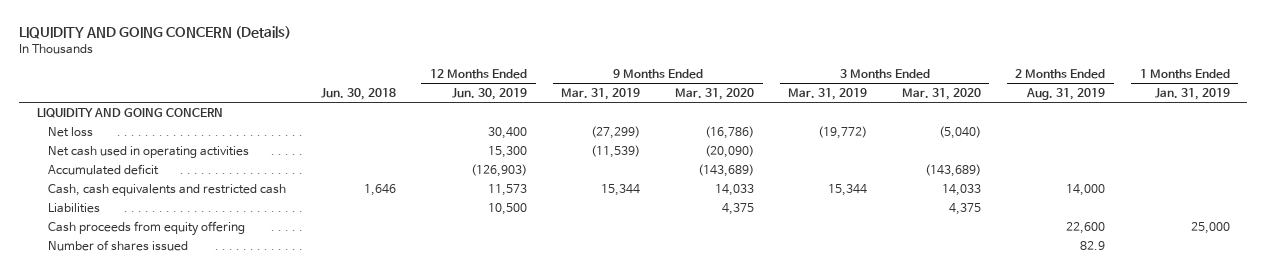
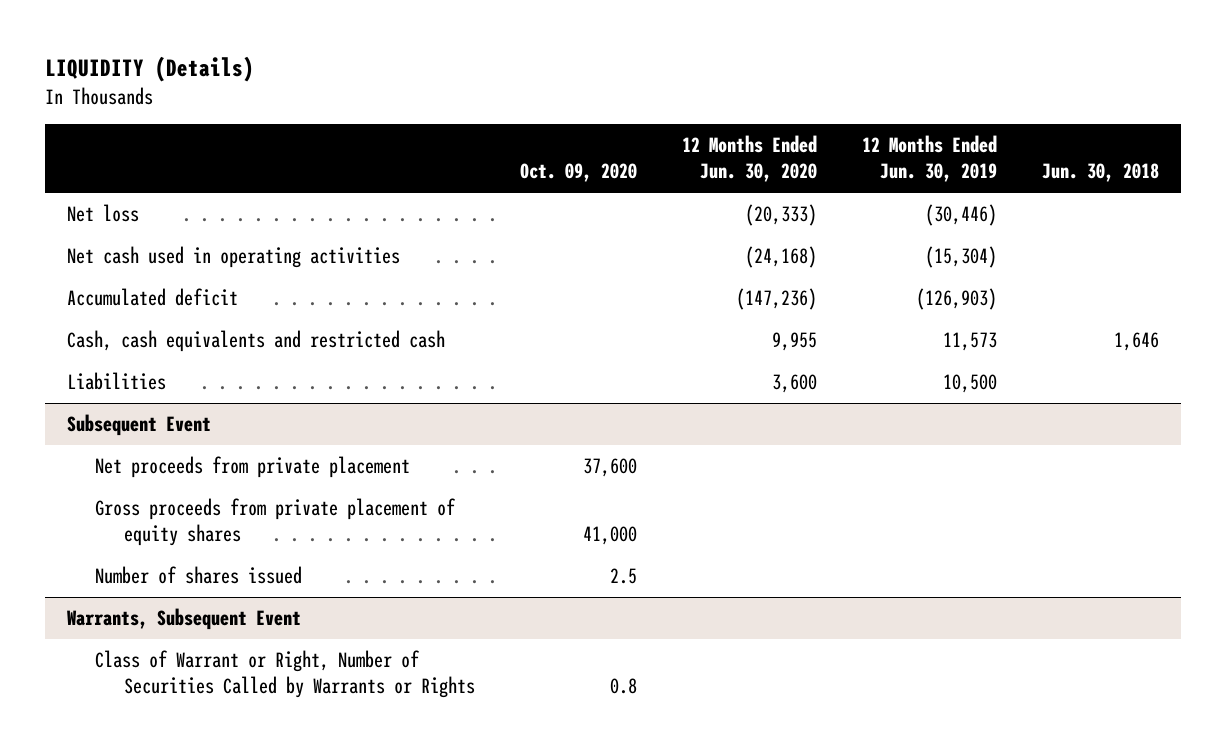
- LIQUIDITY AND GOING CONCERN (Details)
+ LIQUIDITY (Details)
- | Jun. 30, 2018 | 12 Months Ended Jun. 30, 2019 | 9 Months Ended Mar. 31, 2019 | 9 Months Ended Mar. 31, 2020 | 3 Months Ended Mar. 31, 2019 | 3 Months Ended Mar. 31, 2020 | 2 Months Ended Aug. 31, 2019 | 1 Months Ended Jan. 31, 2019
+ | Oct. 09, 2020 | 12 Months Ended Jun. 30, 2020 | 12 Months Ended Jun. 30, 2019 | Jun. 30, 2018
- LIQUIDITY AND GOING CONCERN
- Net loss | | 30,400 | (27,299) | (16,786) | (19,772) | (5,040) | |
- Net cash used in operating activities | | 15,300 | (11,539) | (20,090) | | | |
+ Net loss | | (20,333) | (30,446) |
+ Net cash used in operating activities | | (24,168) | (15,304) |
- Cash proceeds from equity offering | | | | | | | 22,600 | 25,000
- Number of shares issued | | | | | | | 82.9 |
+ Subsequent Event
+ Net proceeds from private placement | 37,600 | | |
+ Gross proceeds from private placement of equity shares | 41,000 | | |
+ Number of shares issued | 2.5 | | |
+ Warrants, Subsequent Event
+ Class of Warrant or Right, Number of Securities Called by Warrants or Rights | 0.8 | | |

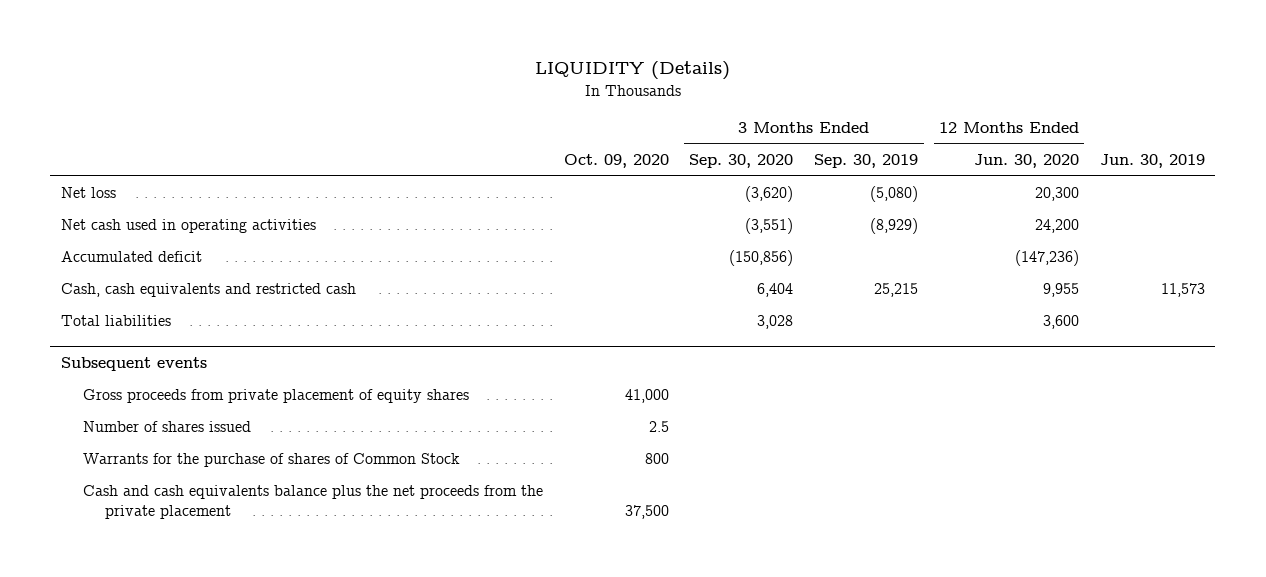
- | Oct. 09, 2020 | 12 Months Ended Jun. 30, 2020 | 12 Months Ended Jun. 30, 2019 | Jun. 30, 2018
+ | Oct. 09, 2020 | 3 Months Ended Sep. 30, 2020 | 3 Months Ended Sep. 30, 2019 | 12 Months Ended Jun. 30, 2020 | Jun. 30, 2019
- Net loss | | (20,333) | (30,446) |
- Net cash used in operating activities | | (24,168) | (15,304) |
+ Net loss | | (3,620) | (5,080) | 20,300 |
+ Net cash used in operating activities | | (3,551) | (8,929) | 24,200 |
- Liabilities | | 3,600 | 10,500 |
- Subsequent Event
- Net proceeds from private placement | 37,600 | | |
+ Total liabilities | | 3,028 | | 3,600 |
+ Subsequent events
- Warrants, Subsequent Event
- Class of Warrant or Right, Number of Securities Called by Warrants or Rights | 0.8 | | |
+ Warrants for the purchase of shares of Common Stock | 800 | | | |
+ Cash and cash equivalents balance plus the net proceeds from the private placement | 37,500 | | | |

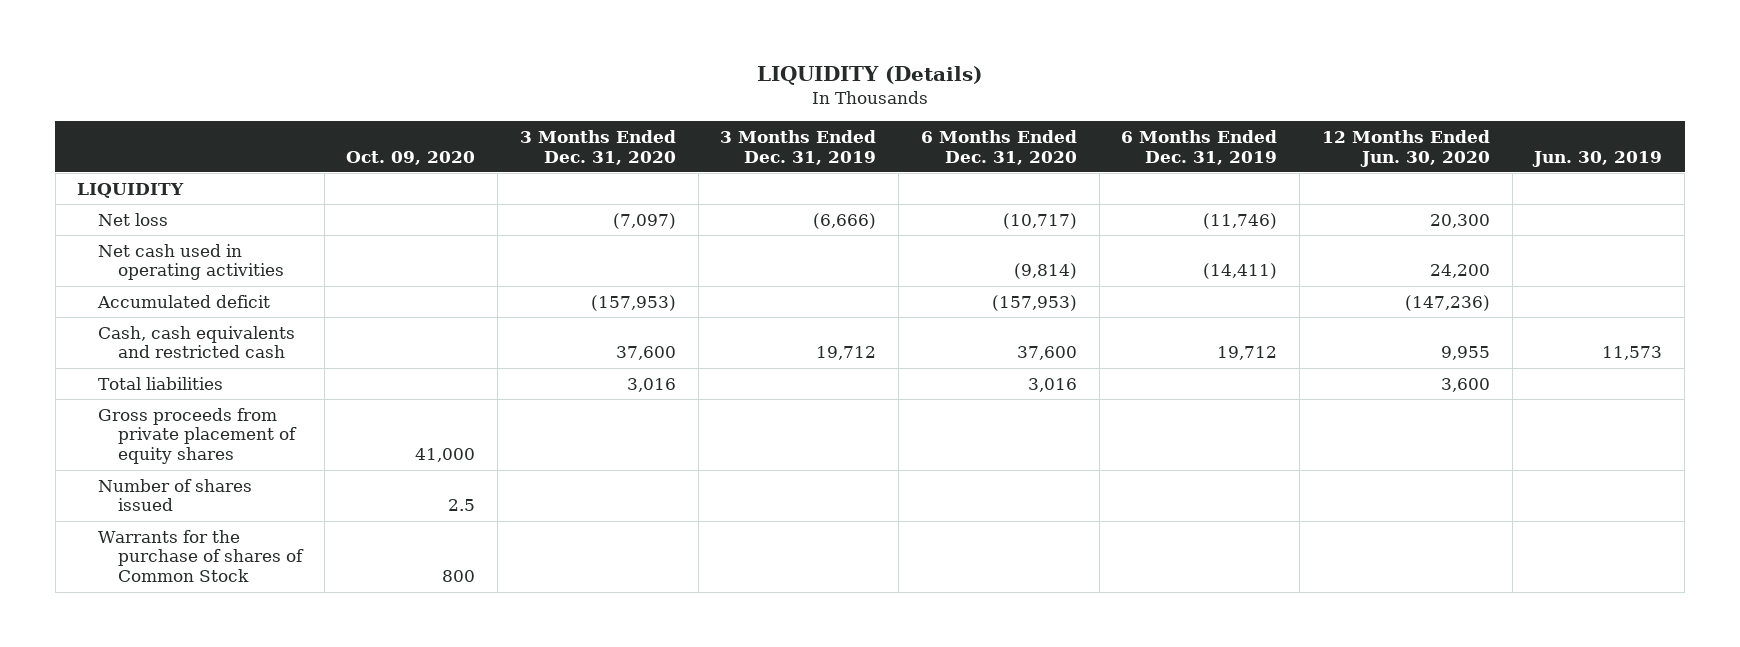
- | Oct. 09, 2020 | 3 Months Ended Sep. 30, 2020 | 3 Months Ended Sep. 30, 2019 | 12 Months Ended Jun. 30, 2020 | Jun. 30, 2019
+ | Oct. 09, 2020 | 3 Months Ended Dec. 31, 2020 | 3 Months Ended Dec. 31, 2019 | 6 Months Ended Dec. 31, 2020 | 6 Months Ended Dec. 31, 2019 | 12 Months Ended Jun. 30, 2020 | Jun. 30, 2019
+ LIQUIDITY
- Subsequent events
- Gross proceeds from private placement of equity shares | 41,000 | | | |
- Number of shares issued | 2.5 | | | |
- Warrants for the purchase of shares of Common Stock | 800 | | | |
- Cash and cash equivalents balance plus the net proceeds from the private placement | 37,500 | | | |
+ Gross proceeds from private placement of equity shares | 41,000 | | | | | |
+ Number of shares issued | 2.5 | | | | | |
+ Warrants for the purchase of shares of Common Stock | 800 | | | | | |

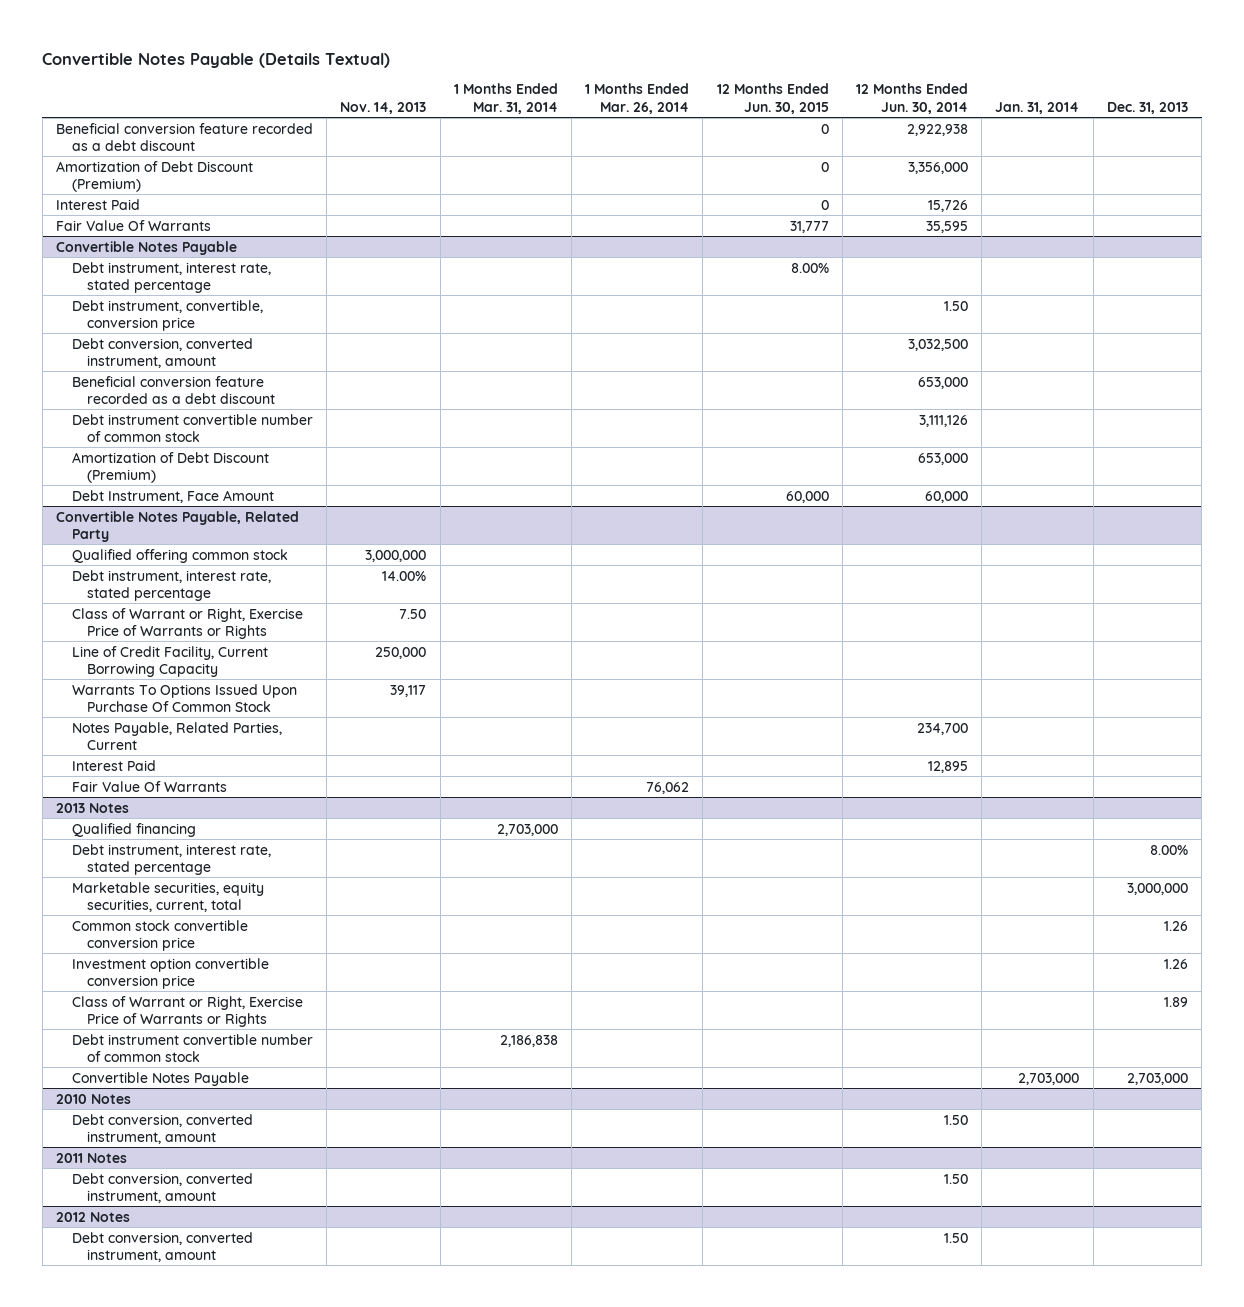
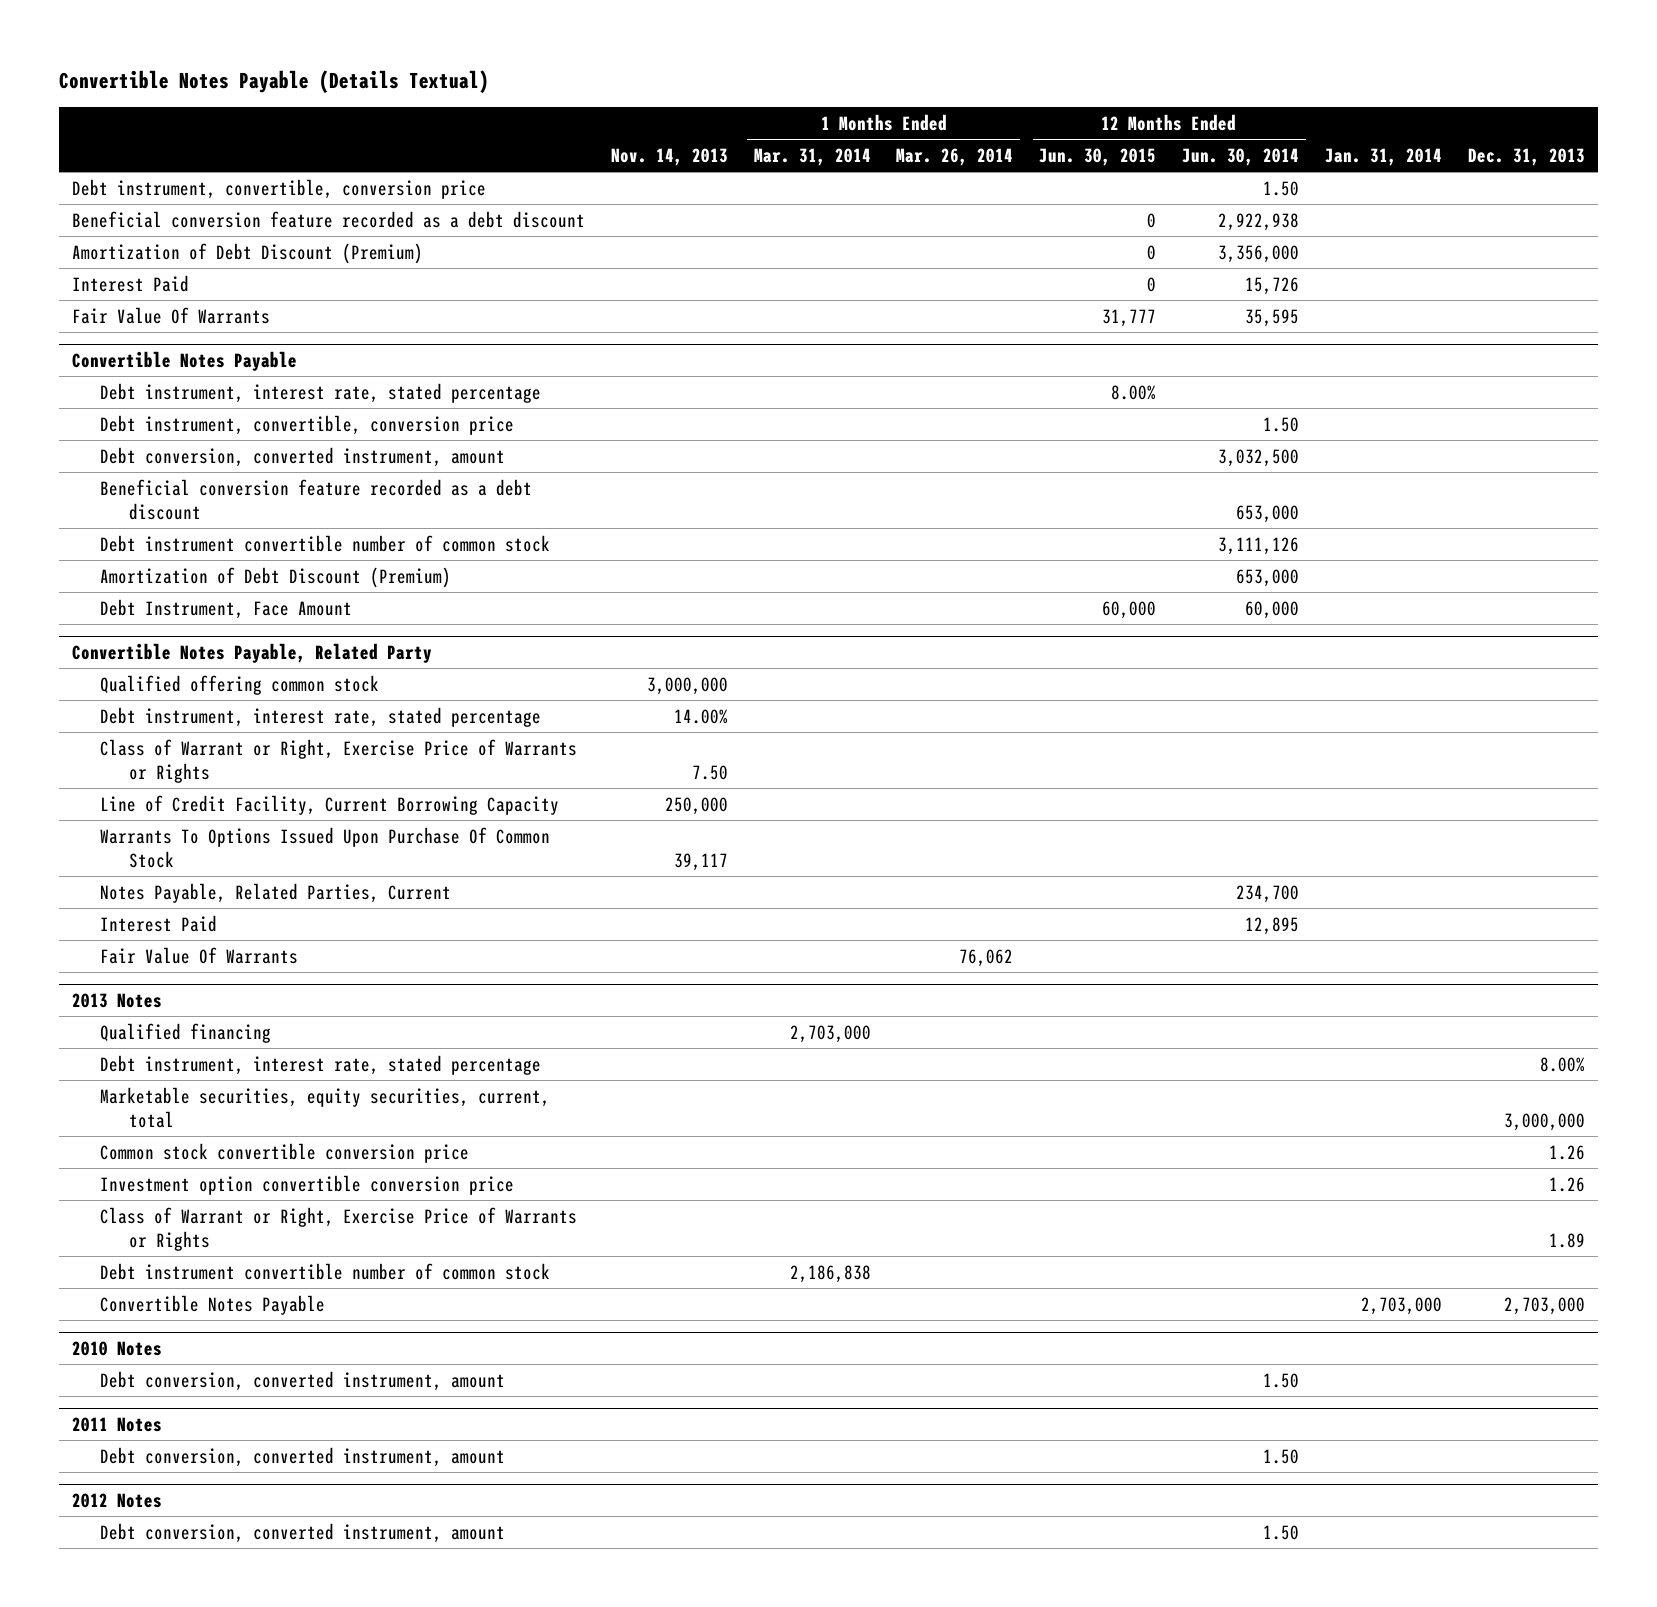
+ Debt instrument, convertible, conversion price | | | | | 1.50 | |

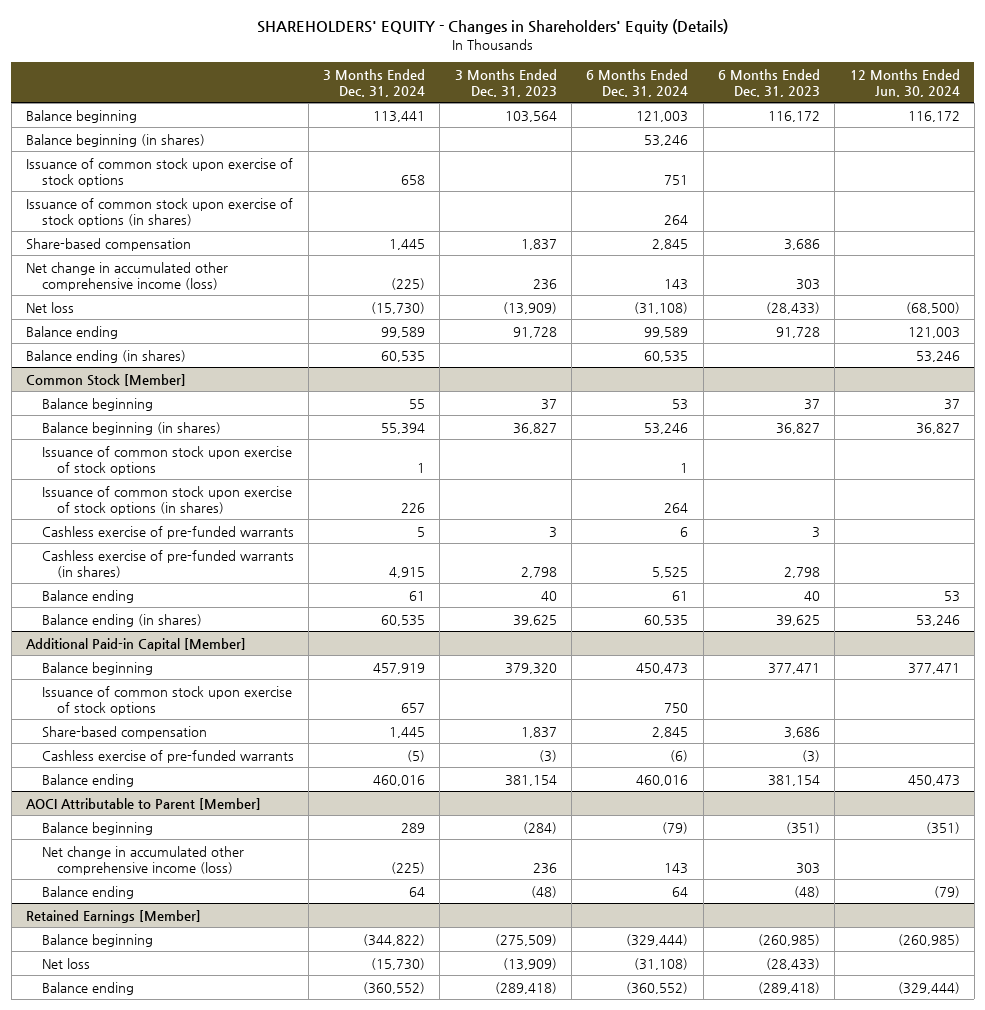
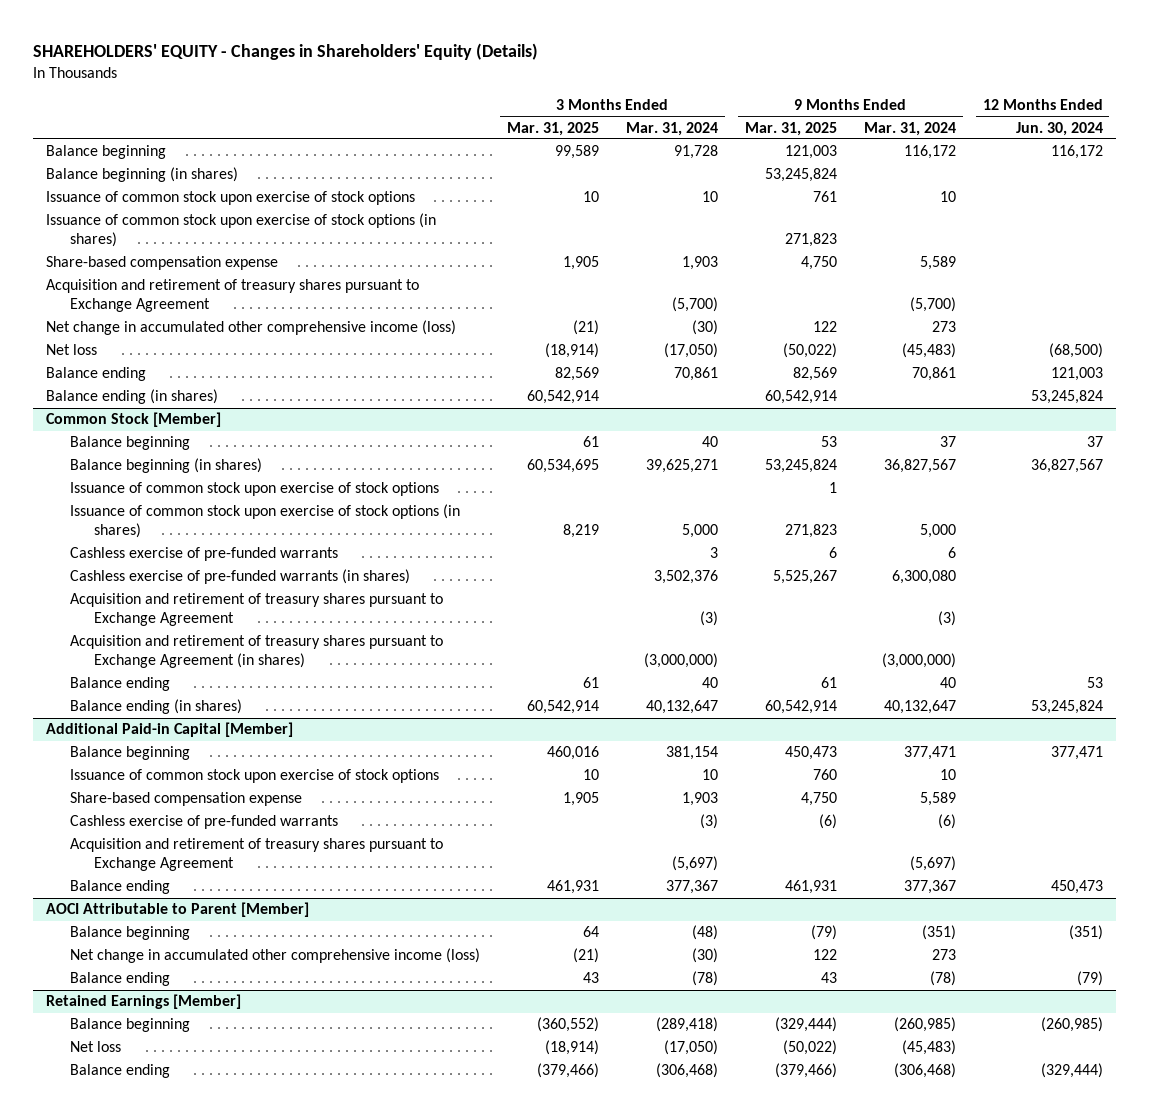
- | 3 Months Ended Dec. 31, 2024 | 3 Months Ended Dec. 31, 2023 | 6 Months Ended Dec. 31, 2024 | 6 Months Ended Dec. 31, 2023 | 12 Months Ended Jun. 30, 2024
+ | 3 Months Ended Mar. 31, 2025 | 3 Months Ended Mar. 31, 2024 | 9 Months Ended Mar. 31, 2025 | 9 Months Ended Mar. 31, 2024 | 12 Months Ended Jun. 30, 2024
- Share-based compensation | 1,445 | 1,837 | 2,845 | 3,686 |
+ Share-based compensation expense | 1,905 | 1,903 | 4,750 | 5,589 |
+ Acquisition and retirement of treasury shares pursuant to Exchange Agreement | | (5,700) | | (5,700) |
- Balance ending (in shares) | 60,535 | | 60,535 | | 53,246
+ Balance ending (in shares) | 60,542,914 | | 60,542,914 | | 53,245,824
@ Common Stock [Member]
- Balance beginning (in shares) | 55,394 | 36,827 | 53,246 | 36,827 | 36,827
+ Balance beginning (in shares) | 60,534,695 | 39,625,271 | 53,245,824 | 36,827,567 | 36,827,567
+ Acquisition and retirement of treasury shares pursuant to Exchange Agreement | | (3) | | (3) |
+ Acquisition and retirement of treasury shares pursuant to Exchange Agreement (in shares) | | (3,000,000) | | (3,000,000) |
- Balance ending (in shares) | 60,535 | 39,625 | 60,535 | 39,625 | 53,246
+ Balance ending (in shares) | 60,542,914 | 40,132,647 | 60,542,914 | 40,132,647 | 53,245,824
@ Additional Paid-in Capital [Member]
- Share-based compensation | 1,445 | 1,837 | 2,845 | 3,686 |
+ Share-based compensation expense | 1,905 | 1,903 | 4,750 | 5,589 |
+ Acquisition and retirement of treasury shares pursuant to Exchange Agreement | | (5,697) | | (5,697) |

